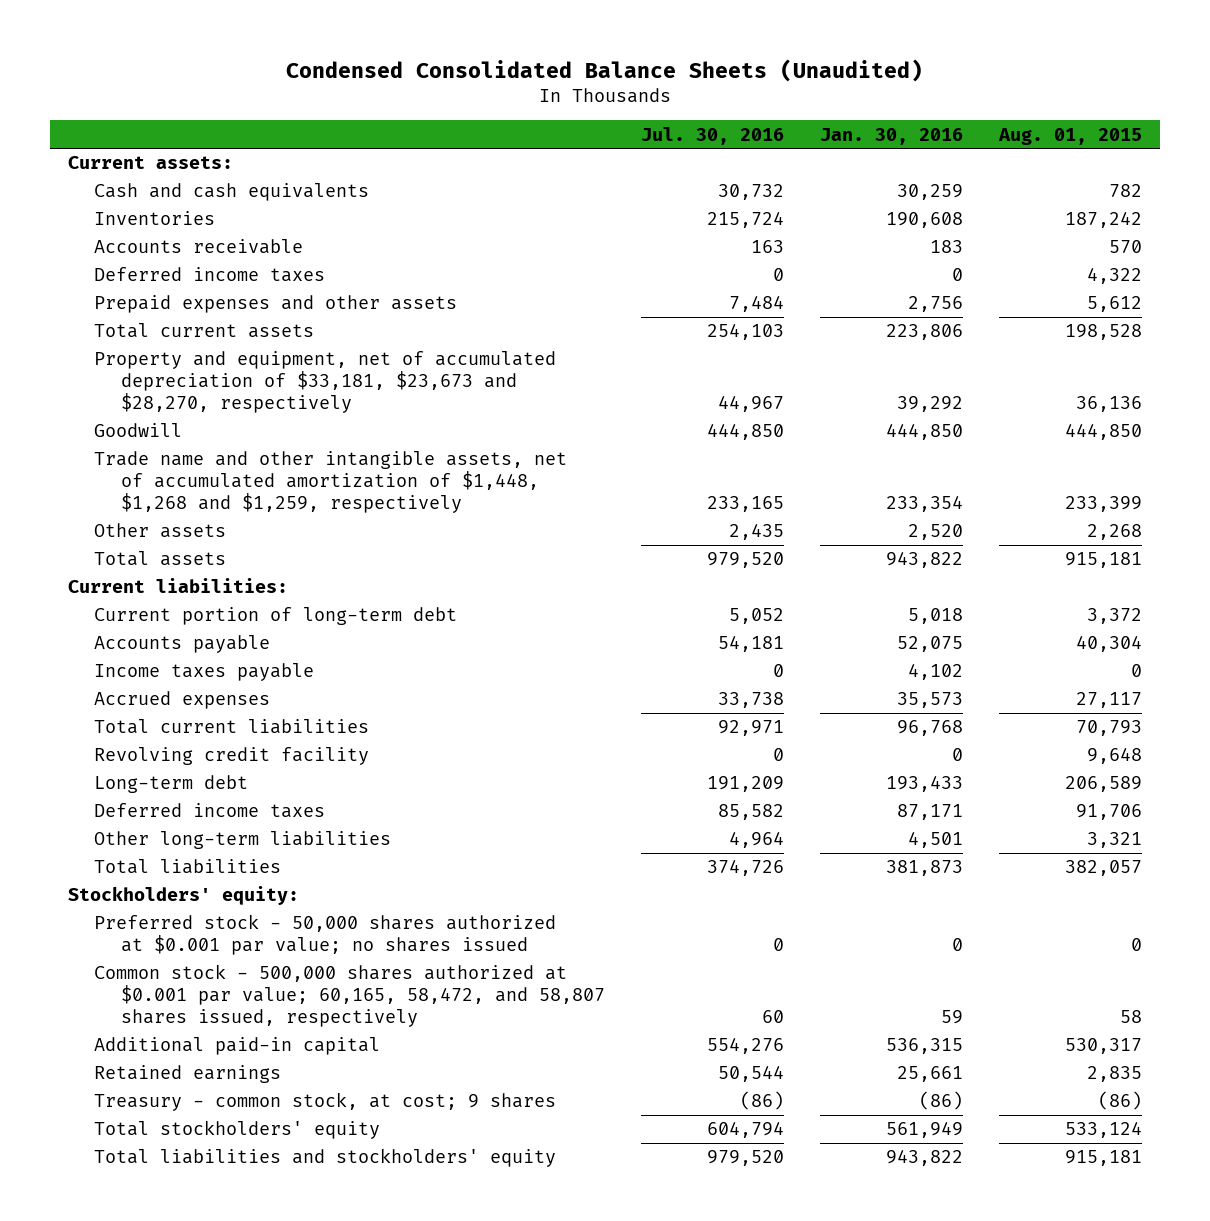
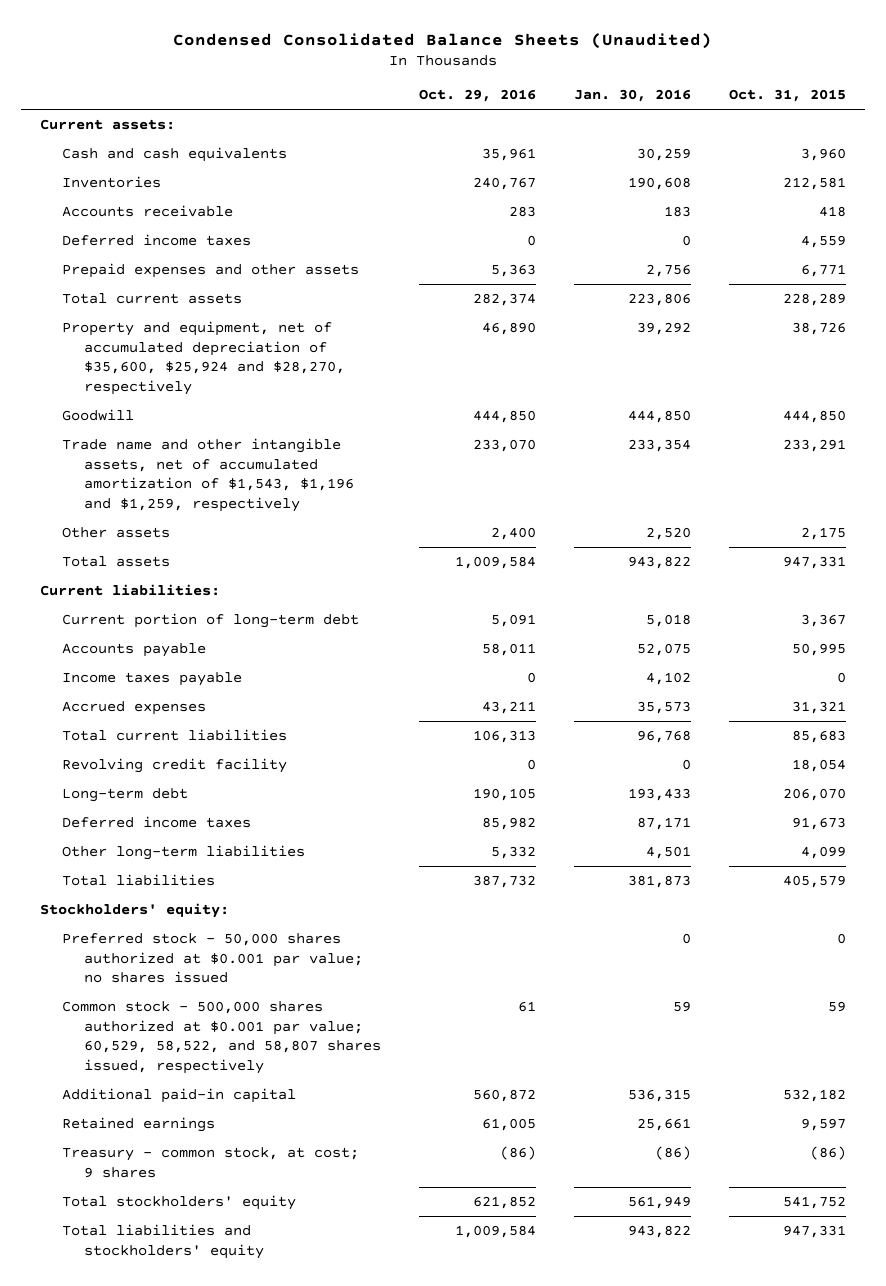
- | Jul. 30, 2016 | Jan. 30, 2016 | Aug. 01, 2015
+ | Oct. 29, 2016 | Jan. 30, 2016 | Oct. 31, 2015
- Property and equipment, net of accumulated depreciation of $33,181, $23,673 and $28,270, respectively | 44,967 | 39,292 | 36,136
+ Property and equipment, net of accumulated depreciation of $35,600, $25,924 and $28,270, respectively | 46,890 | 39,292 | 38,726
- Trade name and other intangible assets, net of accumulated amortization of $1,448, $1,268 and $1,259, respectively | 233,165 | 233,354 | 233,399
+ Trade name and other intangible assets, net of accumulated amortization of $1,543, $1,196 and $1,259, respectively | 233,070 | 233,354 | 233,291
- Common stock - 500,000 shares authorized at $0.001 par value; 60,165, 58,472, and 58,807 shares issued, respectively | 60 | 59 | 58
+ Common stock - 500,000 shares authorized at $0.001 par value; 60,529, 58,522, and 58,807 shares issued, respectively | 61 | 59 | 59

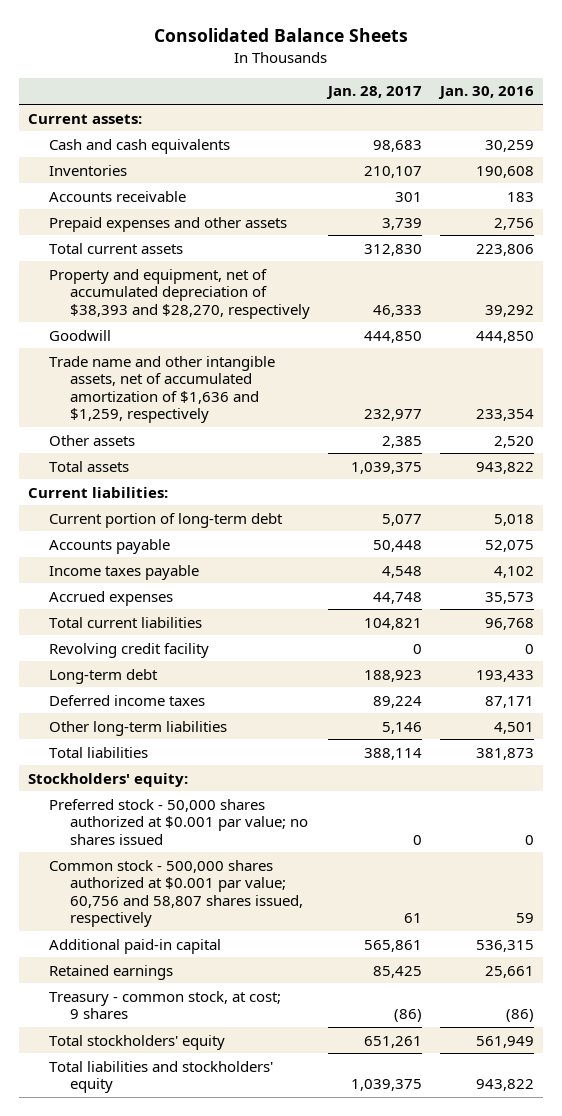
- Condensed Consolidated Balance Sheets (Unaudited)
+ Consolidated Balance Sheets
- | Oct. 29, 2016 | Jan. 30, 2016 | Oct. 31, 2015
+ | Jan. 28, 2017 | Jan. 30, 2016
- Deferred income taxes | 0 | 0 | 4,559
- Property and equipment, net of accumulated depreciation of $35,600, $25,924 and $28,270, respectively | 46,890 | 39,292 | 38,726
+ Property and equipment, net of accumulated depreciation of $38,393 and $28,270, respectively | 46,333 | 39,292
- Trade name and other intangible assets, net of accumulated amortization of $1,543, $1,196 and $1,259, respectively | 233,070 | 233,354 | 233,291
+ Trade name and other intangible assets, net of accumulated amortization of $1,636 and $1,259, respectively | 232,977 | 233,354
- Common stock - 500,000 shares authorized at $0.001 par value; 60,529, 58,522, and 58,807 shares issued, respectively | 61 | 59 | 59
+ Common stock - 500,000 shares authorized at $0.001 par value; 60,756 and 58,807 shares issued, respectively | 61 | 59

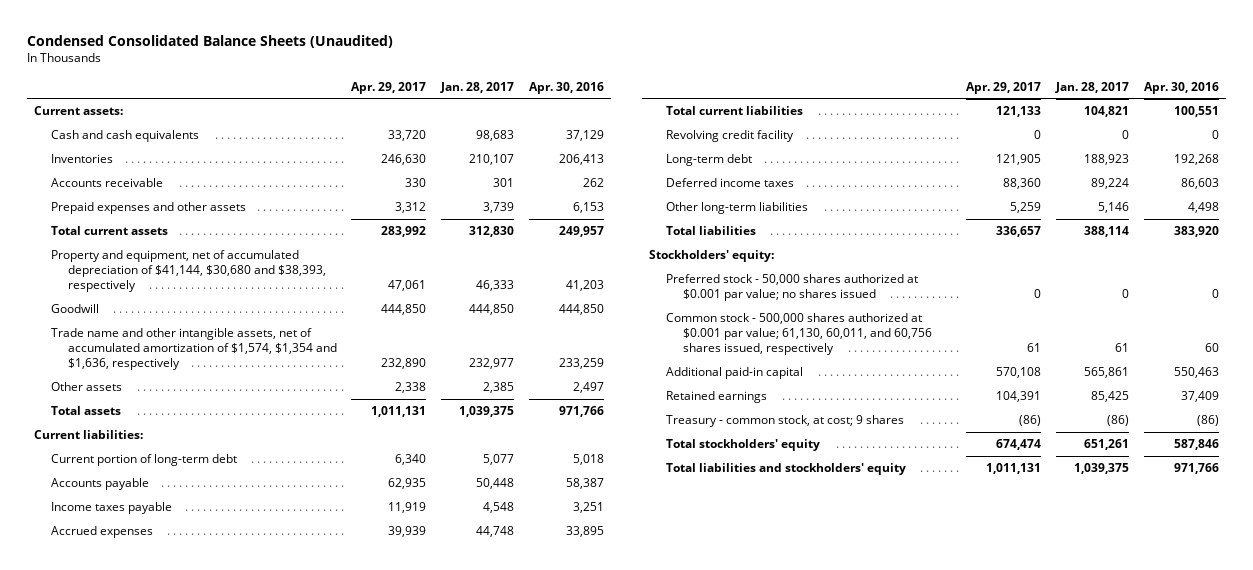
- Consolidated Balance Sheets
+ Condensed Consolidated Balance Sheets (Unaudited)
- | Jan. 28, 2017 | Jan. 30, 2016
+ | Apr. 29, 2017 | Jan. 28, 2017 | Apr. 30, 2016
- Property and equipment, net of accumulated depreciation of $38,393 and $28,270, respectively | 46,333 | 39,292
+ Property and equipment, net of accumulated depreciation of $41,144, $30,680 and $38,393, respectively | 47,061 | 46,333 | 41,203
- Trade name and other intangible assets, net of accumulated amortization of $1,636 and $1,259, respectively | 232,977 | 233,354
+ Trade name and other intangible assets, net of accumulated amortization of $1,574, $1,354 and $1,636, respectively | 232,890 | 232,977 | 233,259
- Common stock - 500,000 shares authorized at $0.001 par value; 60,756 and 58,807 shares issued, respectively | 61 | 59
+ Common stock - 500,000 shares authorized at $0.001 par value; 61,130, 60,011, and 60,756 shares issued, respectively | 61 | 61 | 60

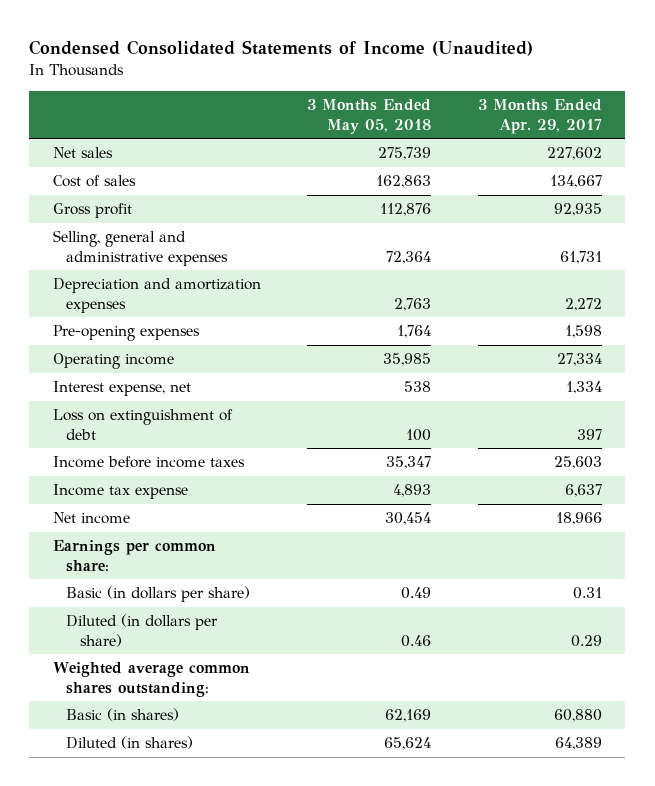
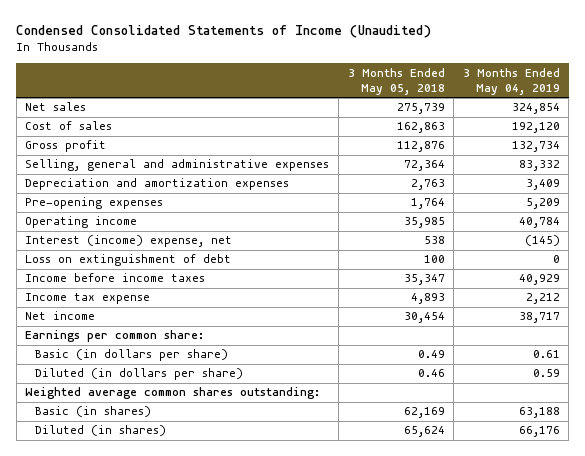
- | 3 Months Ended May 05, 2018 | 3 Months Ended Apr. 29, 2017
+ | 3 Months Ended May 05, 2018 | 3 Months Ended May 04, 2019
- Interest expense, net | 538 | 1,334
+ Interest (income) expense, net | 538 | (145)

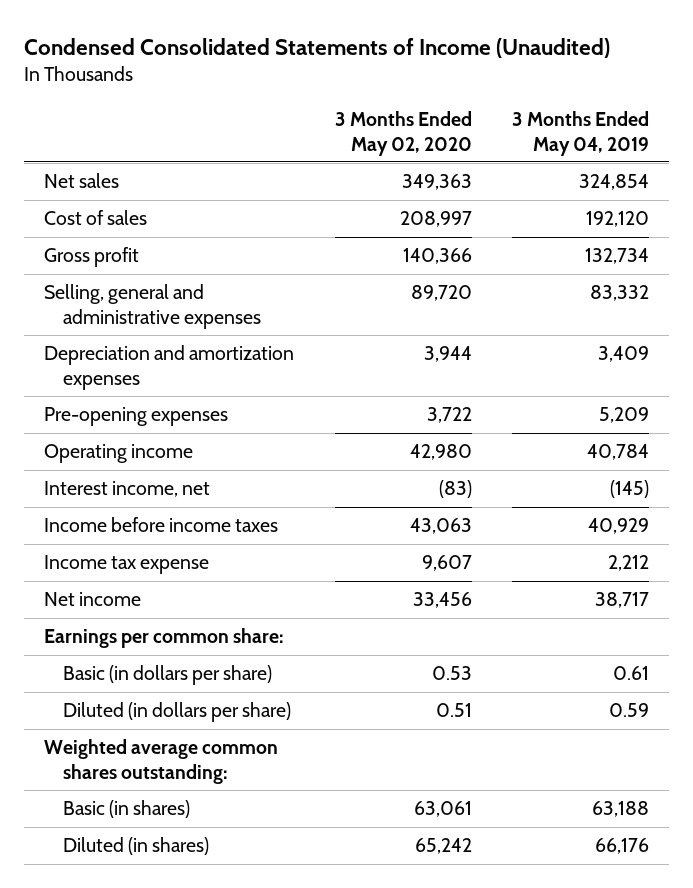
- | 3 Months Ended May 05, 2018 | 3 Months Ended May 04, 2019
+ | 3 Months Ended May 02, 2020 | 3 Months Ended May 04, 2019
- Interest (income) expense, net | 538 | (145)
- Loss on extinguishment of debt | 100 | 0
+ Interest income, net | (83) | (145)

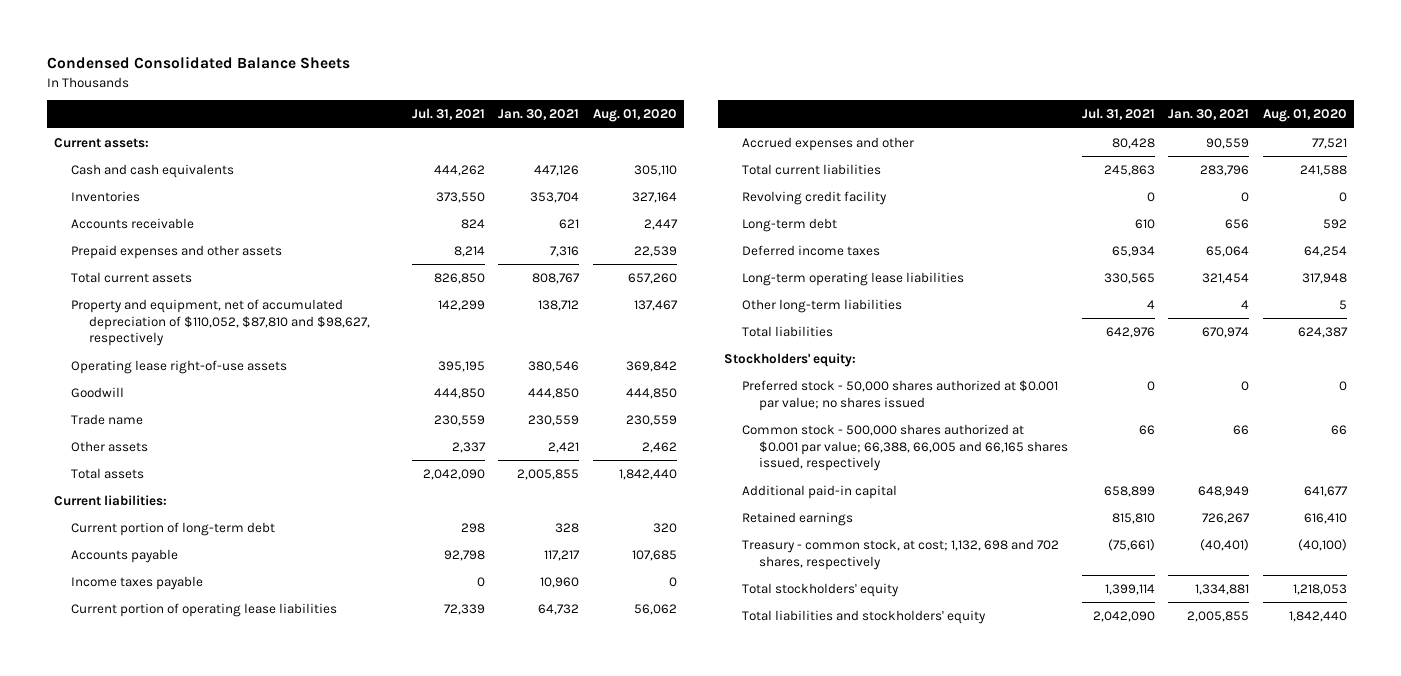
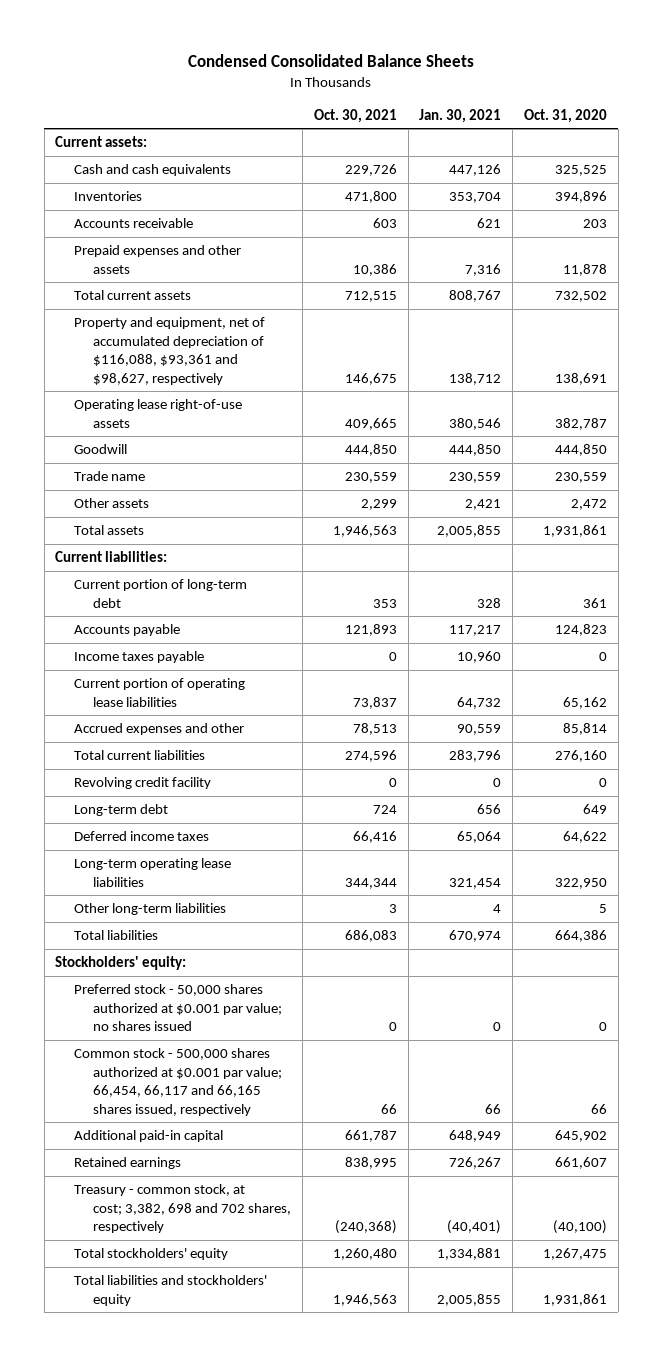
- | Jul. 31, 2021 | Jan. 30, 2021 | Aug. 01, 2020
+ | Oct. 30, 2021 | Jan. 30, 2021 | Oct. 31, 2020
- Property and equipment, net of accumulated depreciation of $110,052, $87,810 and $98,627, respectively | 142,299 | 138,712 | 137,467
+ Property and equipment, net of accumulated depreciation of $116,088, $93,361 and $98,627, respectively | 146,675 | 138,712 | 138,691
- Common stock - 500,000 shares authorized at $0.001 par value; 66,388, 66,005 and 66,165 shares issued, respectively | 66 | 66 | 66
+ Common stock - 500,000 shares authorized at $0.001 par value; 66,454, 66,117 and 66,165 shares issued, respectively | 66 | 66 | 66
- Treasury - common stock, at cost; 1,132, 698 and 702 shares, respectively | (75,661) | (40,401) | (40,100)
+ Treasury - common stock, at cost; 3,382, 698 and 702 shares, respectively | (240,368) | (40,401) | (40,100)

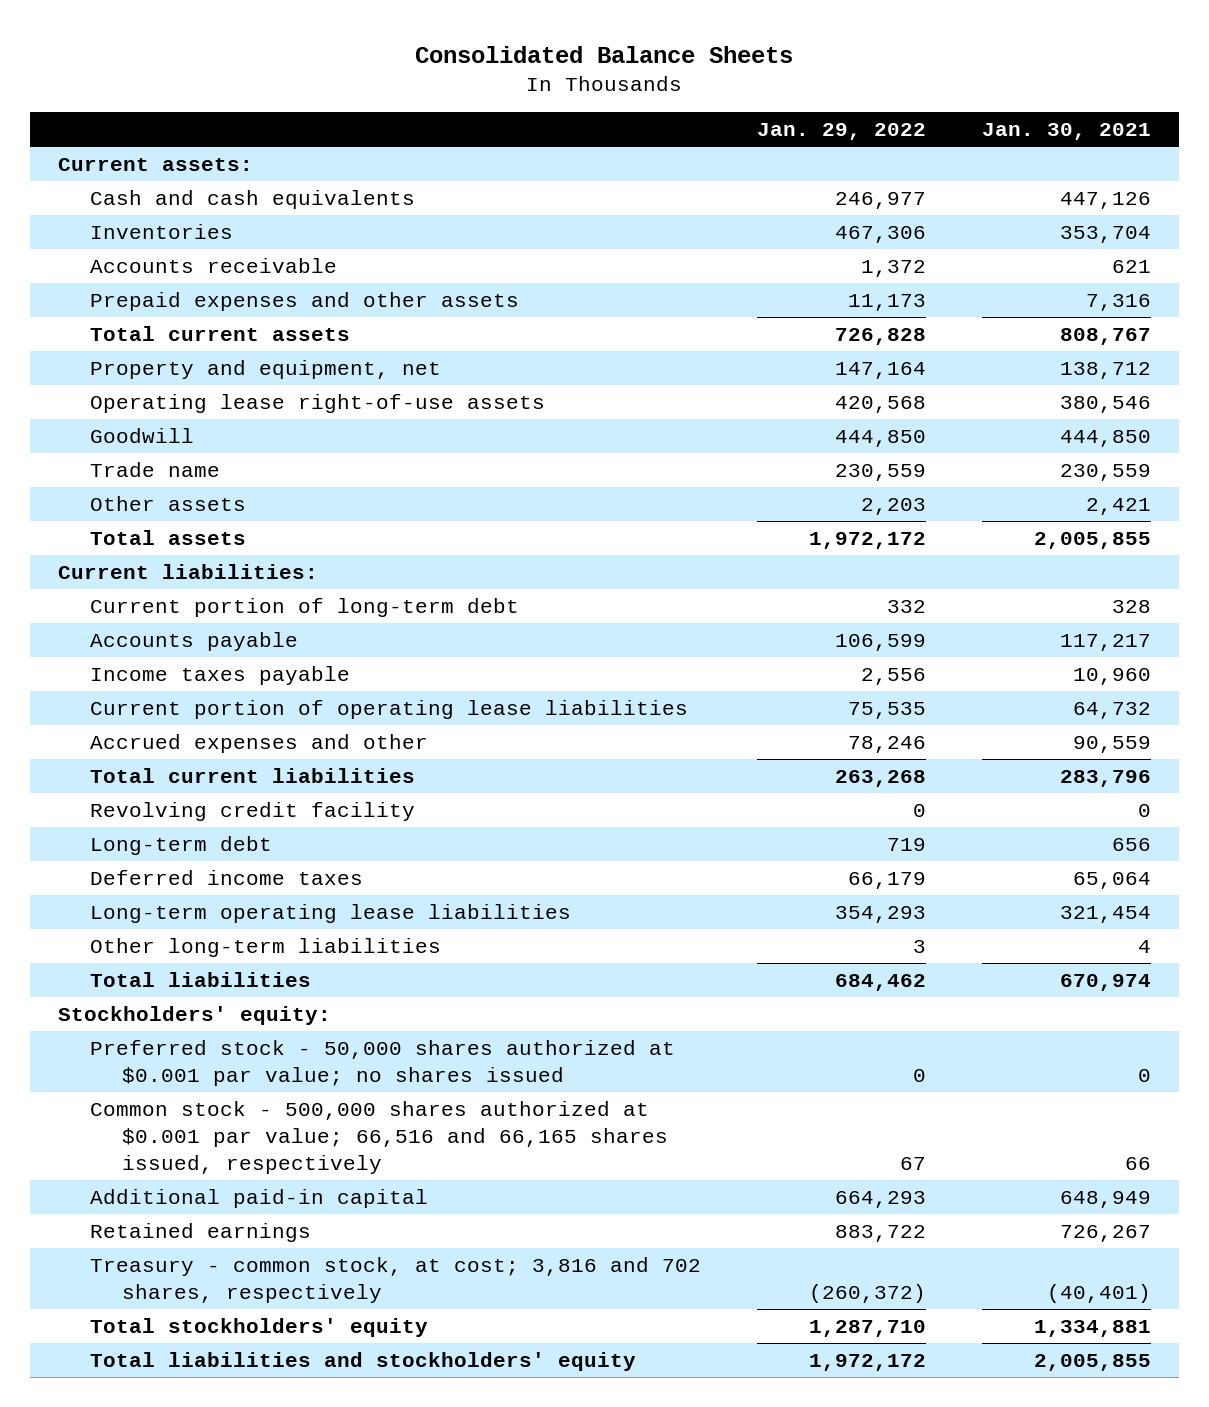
- Condensed Consolidated Balance Sheets
+ Consolidated Balance Sheets
- | Oct. 30, 2021 | Jan. 30, 2021 | Oct. 31, 2020
+ | Jan. 29, 2022 | Jan. 30, 2021
- Property and equipment, net of accumulated depreciation of $116,088, $93,361 and $98,627, respectively | 146,675 | 138,712 | 138,691
+ Property and equipment, net | 147,164 | 138,712
- Common stock - 500,000 shares authorized at $0.001 par value; 66,454, 66,117 and 66,165 shares issued, respectively | 66 | 66 | 66
+ Common stock - 500,000 shares authorized at $0.001 par value; 66,516 and 66,165 shares issued, respectively | 67 | 66
- Treasury - common stock, at cost; 3,382, 698 and 702 shares, respectively | (240,368) | (40,401) | (40,100)
+ Treasury - common stock, at cost; 3,816 and 702 shares, respectively | (260,372) | (40,401)

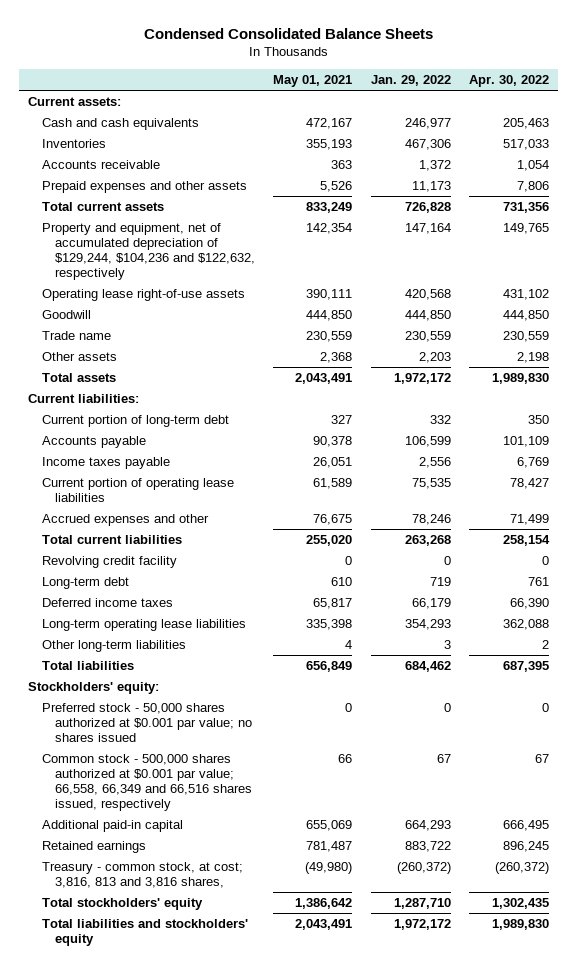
- Consolidated Balance Sheets
+ Condensed Consolidated Balance Sheets
- | Jan. 29, 2022 | Jan. 30, 2021
+ | May 01, 2021 | Jan. 29, 2022 | Apr. 30, 2022
- Property and equipment, net | 147,164 | 138,712
+ Property and equipment, net of accumulated depreciation of $129,244, $104,236 and $122,632, respectively | 142,354 | 147,164 | 149,765
- Common stock - 500,000 shares authorized at $0.001 par value; 66,516 and 66,165 shares issued, respectively | 67 | 66
+ Common stock - 500,000 shares authorized at $0.001 par value; 66,558, 66,349 and 66,516 shares issued, respectively | 66 | 67 | 67
- Treasury - common stock, at cost; 3,816 and 702 shares, respectively | (260,372) | (40,401)
+ Treasury - common stock, at cost; 3,816, 813 and 3,816 shares, | (49,980) | (260,372) | (260,372)

